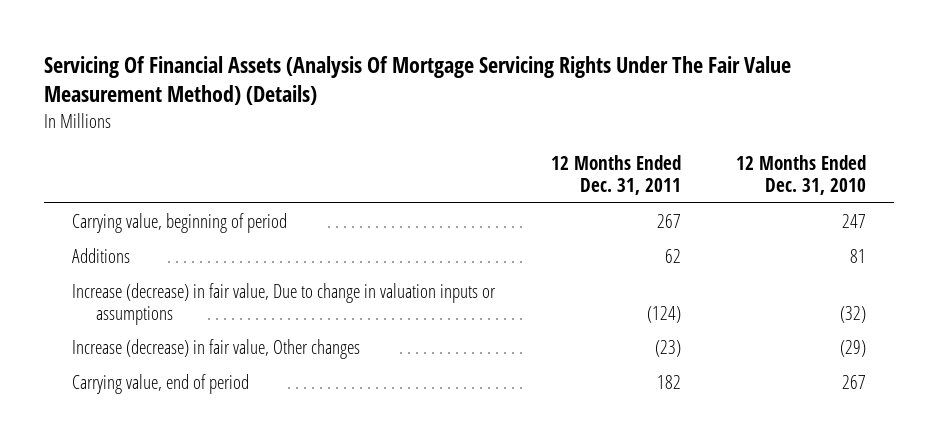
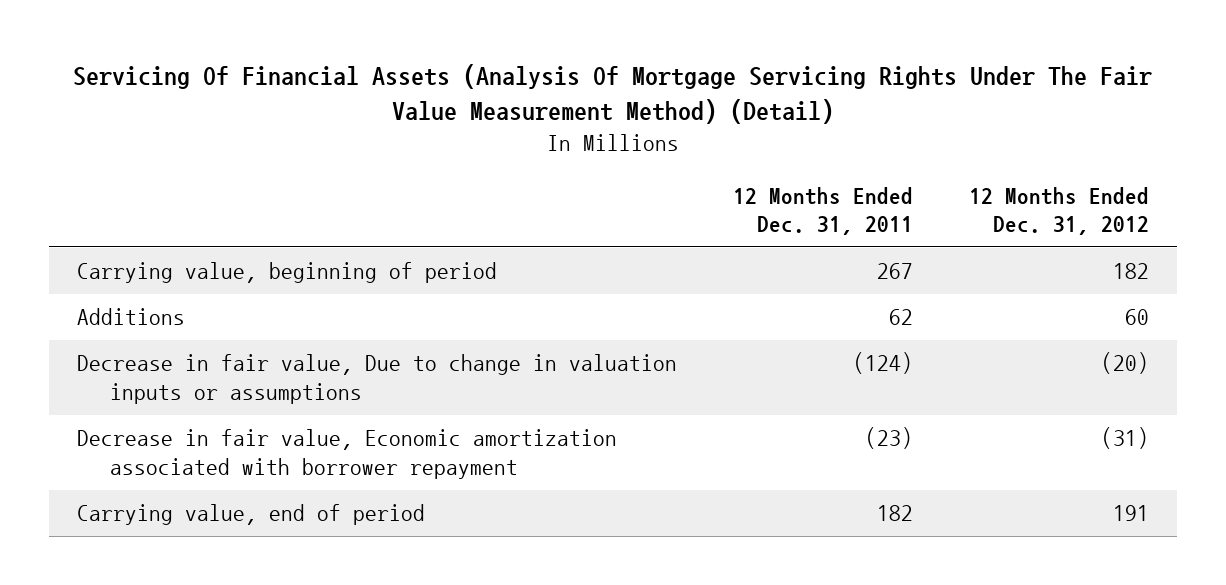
- Servicing Of Financial Assets (Analysis Of Mortgage Servicing Rights Under The Fair Value Measurement Method) (Details)
+ Servicing Of Financial Assets (Analysis Of Mortgage Servicing Rights Under The Fair Value Measurement Method) (Detail)
- | 12 Months Ended Dec. 31, 2011 | 12 Months Ended Dec. 31, 2010
+ | 12 Months Ended Dec. 31, 2011 | 12 Months Ended Dec. 31, 2012
- Increase (decrease) in fair value, Due to change in valuation inputs or assumptions | (124) | (32)
- Increase (decrease) in fair value, Other changes | (23) | (29)
+ Decrease in fair value, Due to change in valuation inputs or assumptions | (124) | (20)
+ Decrease in fair value, Economic amortization associated with borrower repayment | (23) | (31)

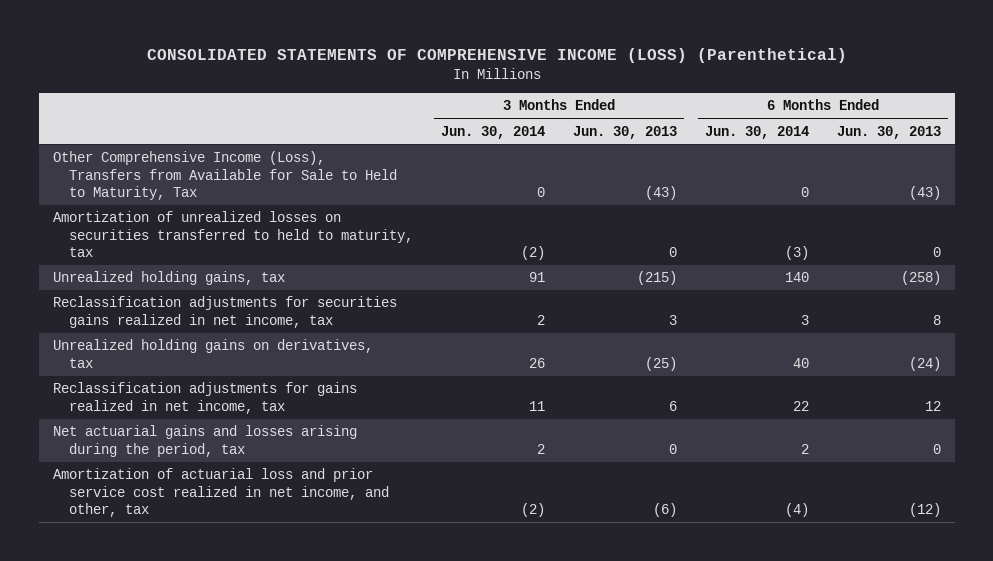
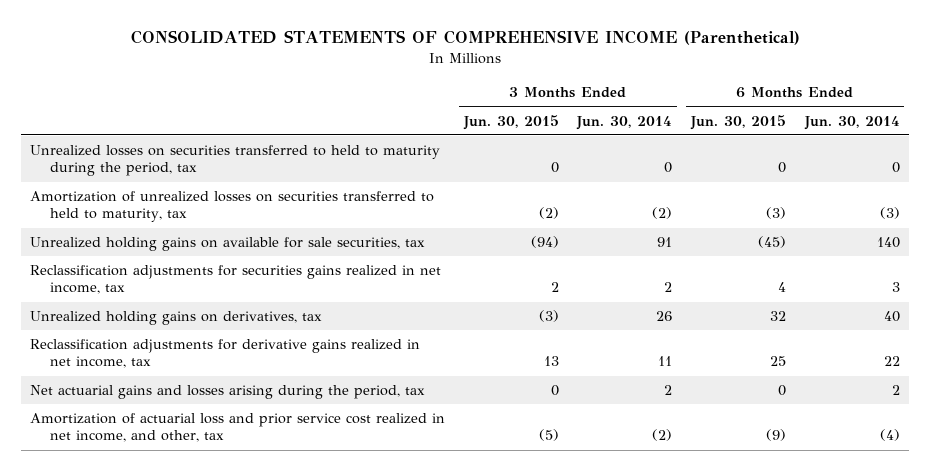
- CONSOLIDATED STATEMENTS OF COMPREHENSIVE INCOME (LOSS) (Parenthetical)
+ CONSOLIDATED STATEMENTS OF COMPREHENSIVE INCOME (Parenthetical)
- | 3 Months Ended Jun. 30, 2014 | 3 Months Ended Jun. 30, 2013 | 6 Months Ended Jun. 30, 2014 | 6 Months Ended Jun. 30, 2013
+ | 3 Months Ended Jun. 30, 2015 | 3 Months Ended Jun. 30, 2014 | 6 Months Ended Jun. 30, 2015 | 6 Months Ended Jun. 30, 2014
- Other Comprehensive Income (Loss), Transfers from Available for Sale to Held to Maturity, Tax | 0 | (43) | 0 | (43)
+ Unrealized losses on securities transferred to held to maturity during the period, tax | 0 | 0 | 0 | 0
- Unrealized holding gains, tax | 91 | (215) | 140 | (258)
+ Unrealized holding gains on available for sale securities, tax | (94) | 91 | (45) | 140
- Reclassification adjustments for gains realized in net income, tax | 11 | 6 | 22 | 12
+ Reclassification adjustments for derivative gains realized in net income, tax | 13 | 11 | 25 | 22

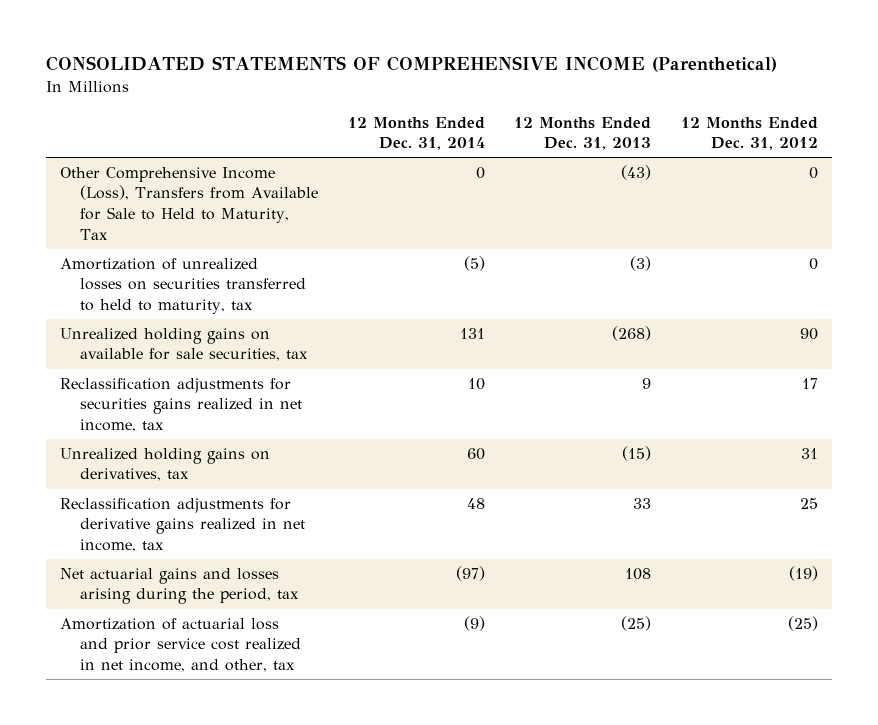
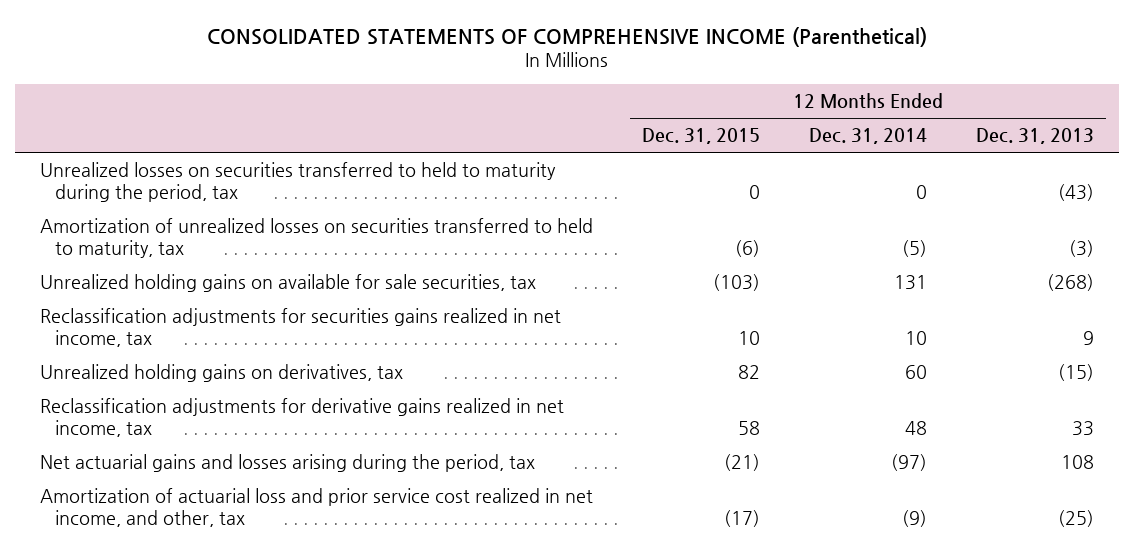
- | 12 Months Ended Dec. 31, 2014 | 12 Months Ended Dec. 31, 2013 | 12 Months Ended Dec. 31, 2012
+ | 12 Months Ended Dec. 31, 2015 | 12 Months Ended Dec. 31, 2014 | 12 Months Ended Dec. 31, 2013
- Other Comprehensive Income (Loss), Transfers from Available for Sale to Held to Maturity, Tax | 0 | (43) | 0
+ Unrealized losses on securities transferred to held to maturity during the period, tax | 0 | 0 | (43)

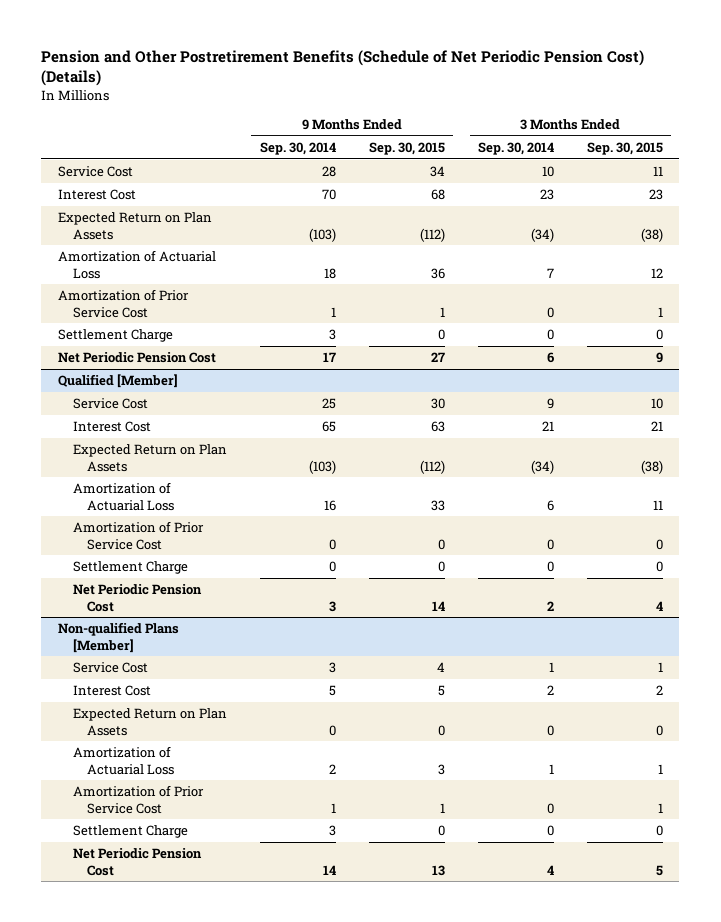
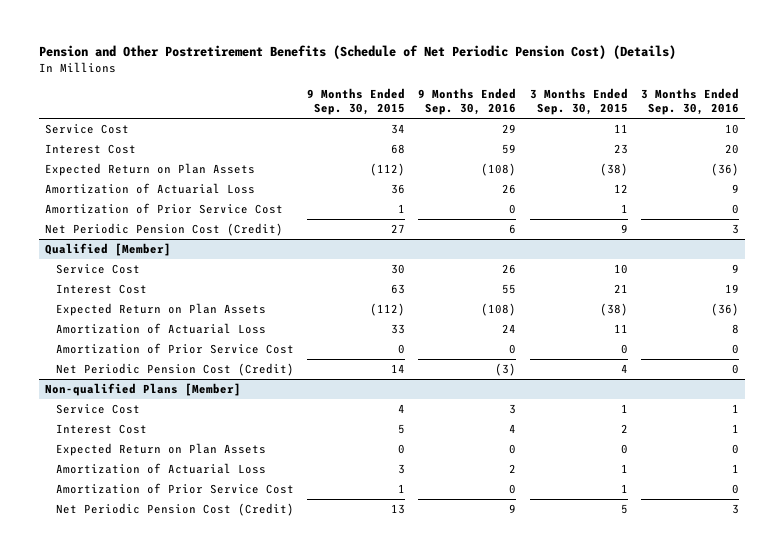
- | 9 Months Ended Sep. 30, 2014 | 9 Months Ended Sep. 30, 2015 | 3 Months Ended Sep. 30, 2014 | 3 Months Ended Sep. 30, 2015
+ | 9 Months Ended Sep. 30, 2015 | 9 Months Ended Sep. 30, 2016 | 3 Months Ended Sep. 30, 2015 | 3 Months Ended Sep. 30, 2016
- Settlement Charge | 3 | 0 | 0 | 0
- Net Periodic Pension Cost | 17 | 27 | 6 | 9
+ Net Periodic Pension Cost (Credit) | 27 | 6 | 9 | 3
@ Qualified [Member]
- Settlement Charge | 0 | 0 | 0 | 0
- Net Periodic Pension Cost | 3 | 14 | 2 | 4
+ Net Periodic Pension Cost (Credit) | 14 | (3) | 4 | 0
@ Non-qualified Plans [Member]
- Settlement Charge | 3 | 0 | 0 | 0
- Net Periodic Pension Cost | 14 | 13 | 4 | 5
+ Net Periodic Pension Cost (Credit) | 13 | 9 | 5 | 3

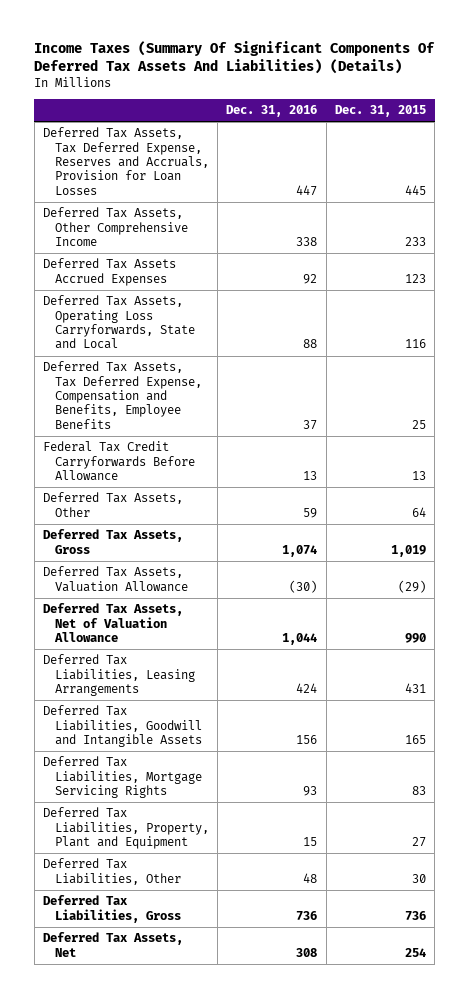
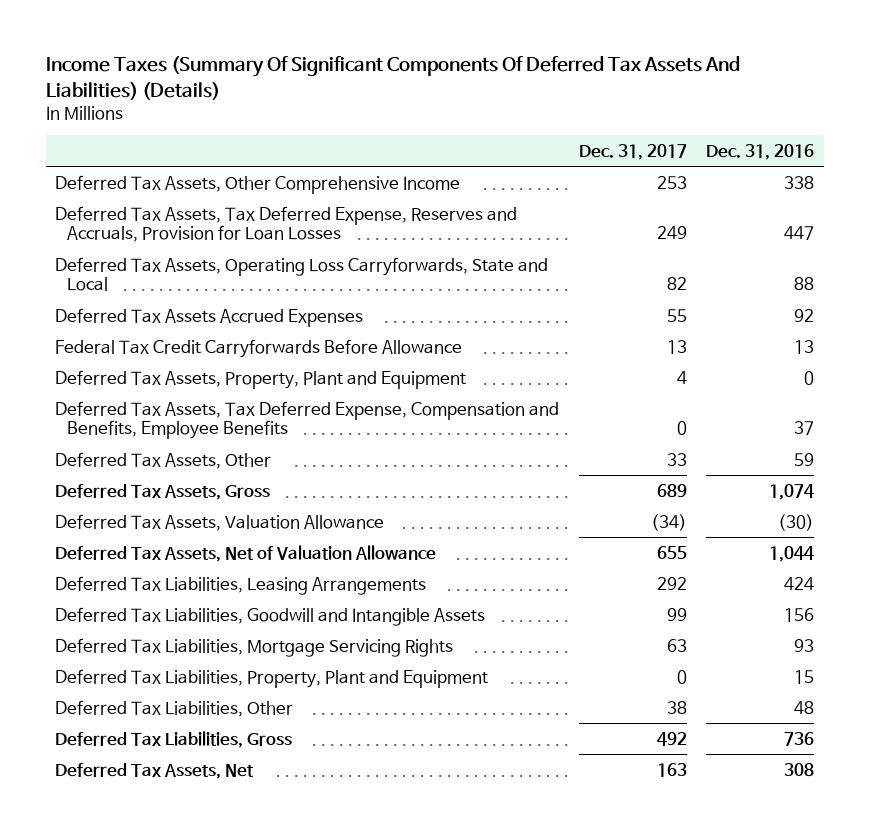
- | Dec. 31, 2016 | Dec. 31, 2015
+ | Dec. 31, 2017 | Dec. 31, 2016
moved down: Deferred Tax Assets, Tax Deferred Expense, Reserves and Accruals, Provision for Loan Losses | 249 | 447
moved down: Deferred Tax Assets Accrued Expenses | 55 | 92
+ Deferred Tax Assets, Property, Plant and Equipment | 4 | 0
moved down: Deferred Tax Assets, Tax Deferred Expense, Compensation and Benefits, Employee Benefits | 0 | 37

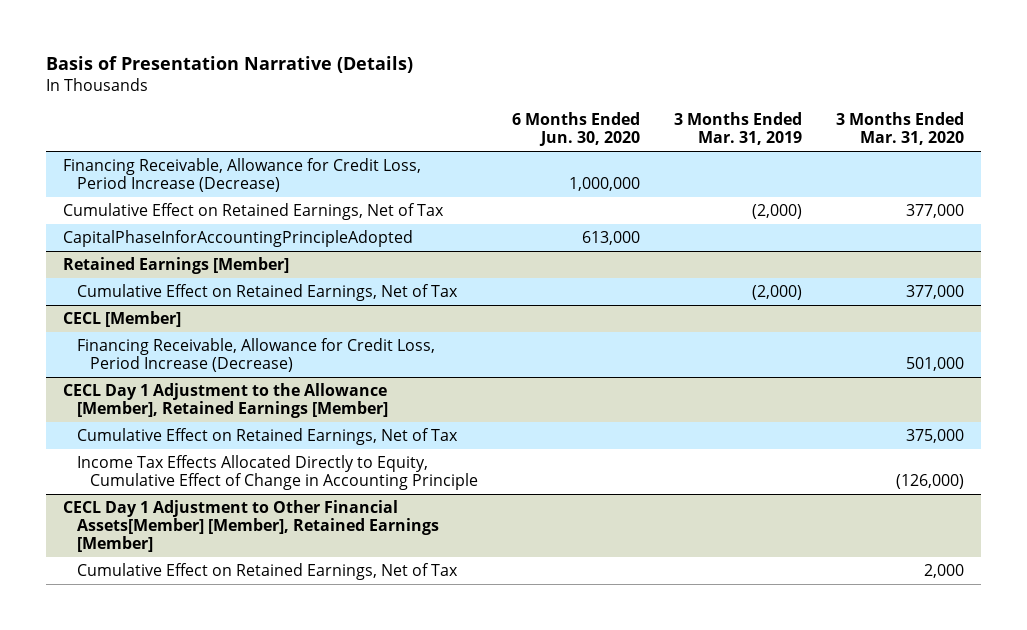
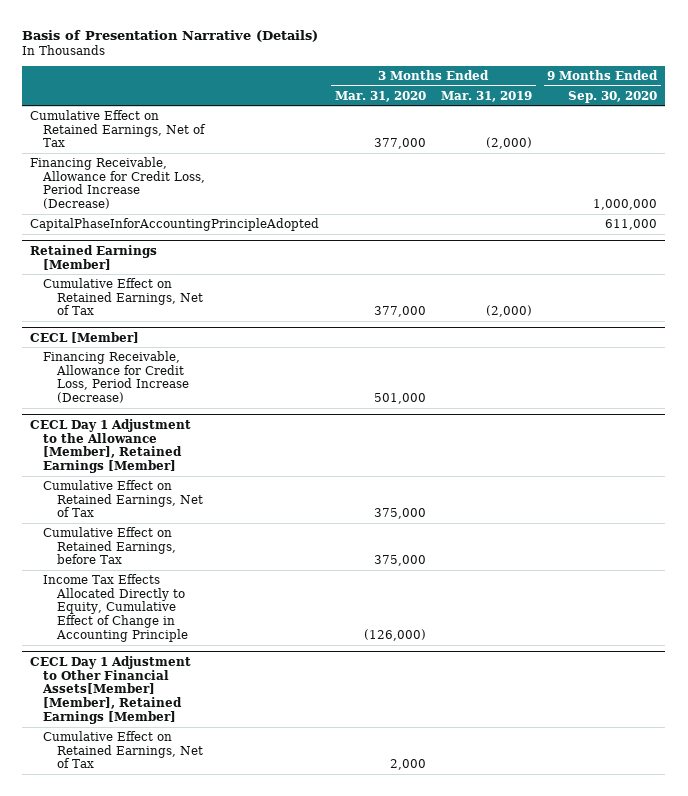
- | 6 Months Ended Jun. 30, 2020 | 3 Months Ended Mar. 31, 2019 | 3 Months Ended Mar. 31, 2020
+ | 3 Months Ended Mar. 31, 2020 | 3 Months Ended Mar. 31, 2019 | 9 Months Ended Sep. 30, 2020
moved down: Financing Receivable, Allowance for Credit Loss, Period Increase (Decrease) | | | 1,000,000
@ CECL Day 1 Adjustment to the Allowance [Member], Retained Earnings [Member]
+ Cumulative Effect on Retained Earnings, before Tax | 375,000 | |

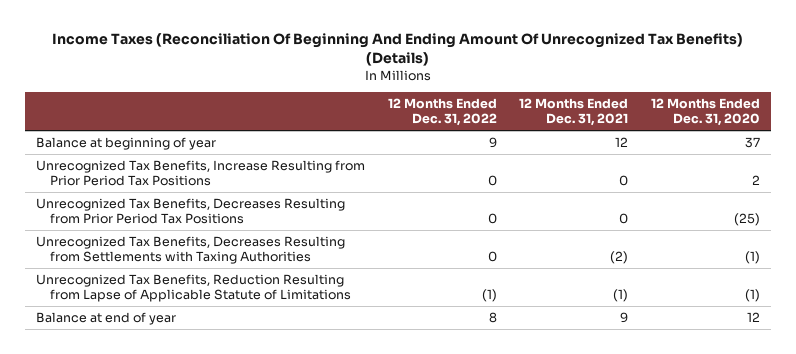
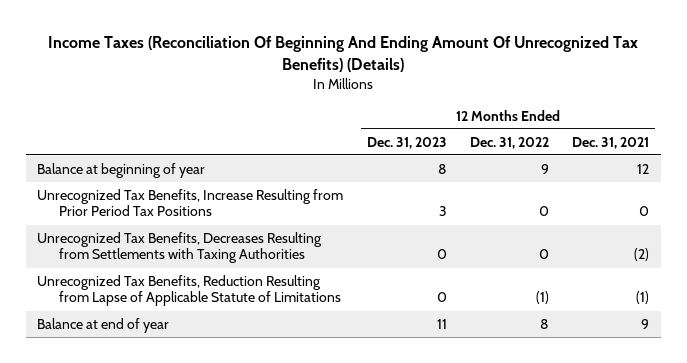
- | 12 Months Ended Dec. 31, 2022 | 12 Months Ended Dec. 31, 2021 | 12 Months Ended Dec. 31, 2020
+ | 12 Months Ended Dec. 31, 2023 | 12 Months Ended Dec. 31, 2022 | 12 Months Ended Dec. 31, 2021
- Unrecognized Tax Benefits, Decreases Resulting from Prior Period Tax Positions | 0 | 0 | (25)

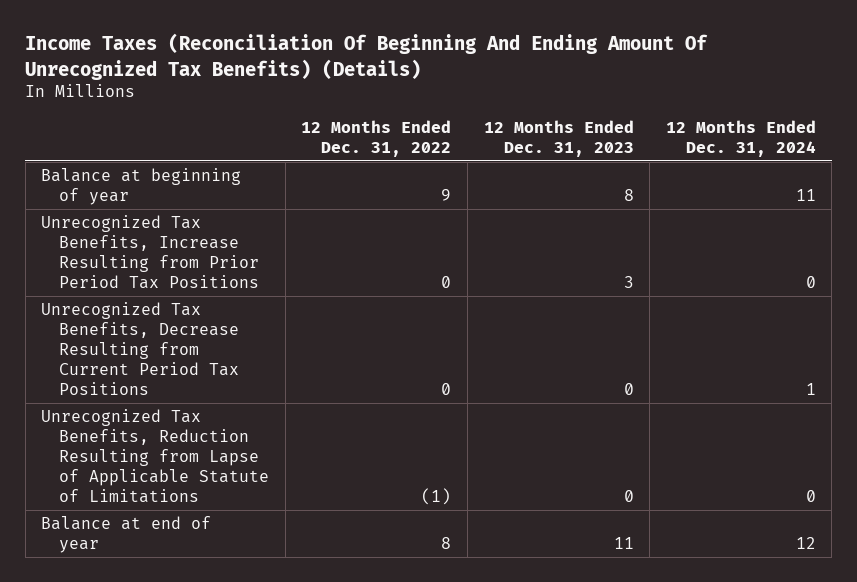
- | 12 Months Ended Dec. 31, 2023 | 12 Months Ended Dec. 31, 2022 | 12 Months Ended Dec. 31, 2021
+ | 12 Months Ended Dec. 31, 2022 | 12 Months Ended Dec. 31, 2023 | 12 Months Ended Dec. 31, 2024
- Unrecognized Tax Benefits, Decreases Resulting from Settlements with Taxing Authorities | 0 | 0 | (2)
+ Unrecognized Tax Benefits, Decrease Resulting from Current Period Tax Positions | 0 | 0 | 1

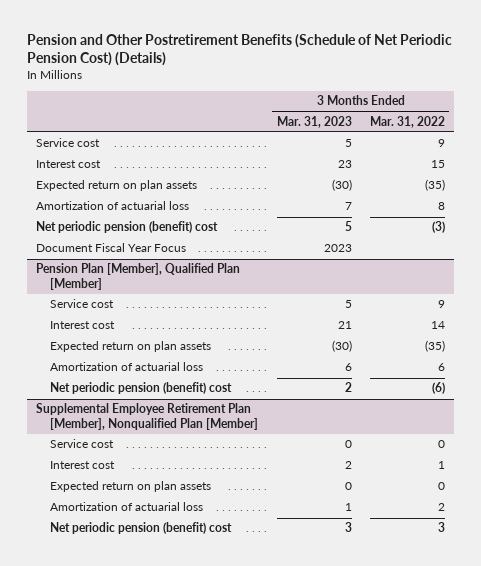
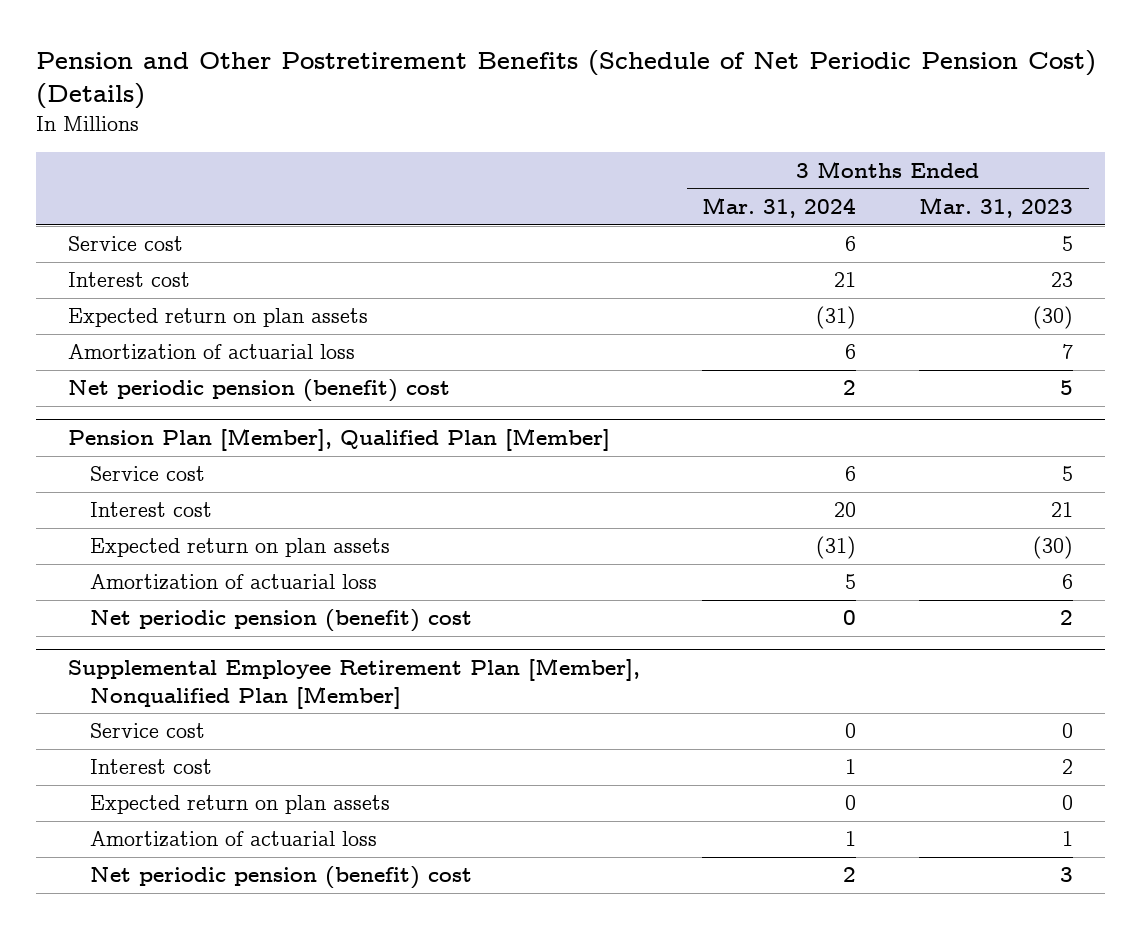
- | 3 Months Ended Mar. 31, 2023 | 3 Months Ended Mar. 31, 2022
+ | 3 Months Ended Mar. 31, 2024 | 3 Months Ended Mar. 31, 2023
- Document Fiscal Year Focus | 2023 |

